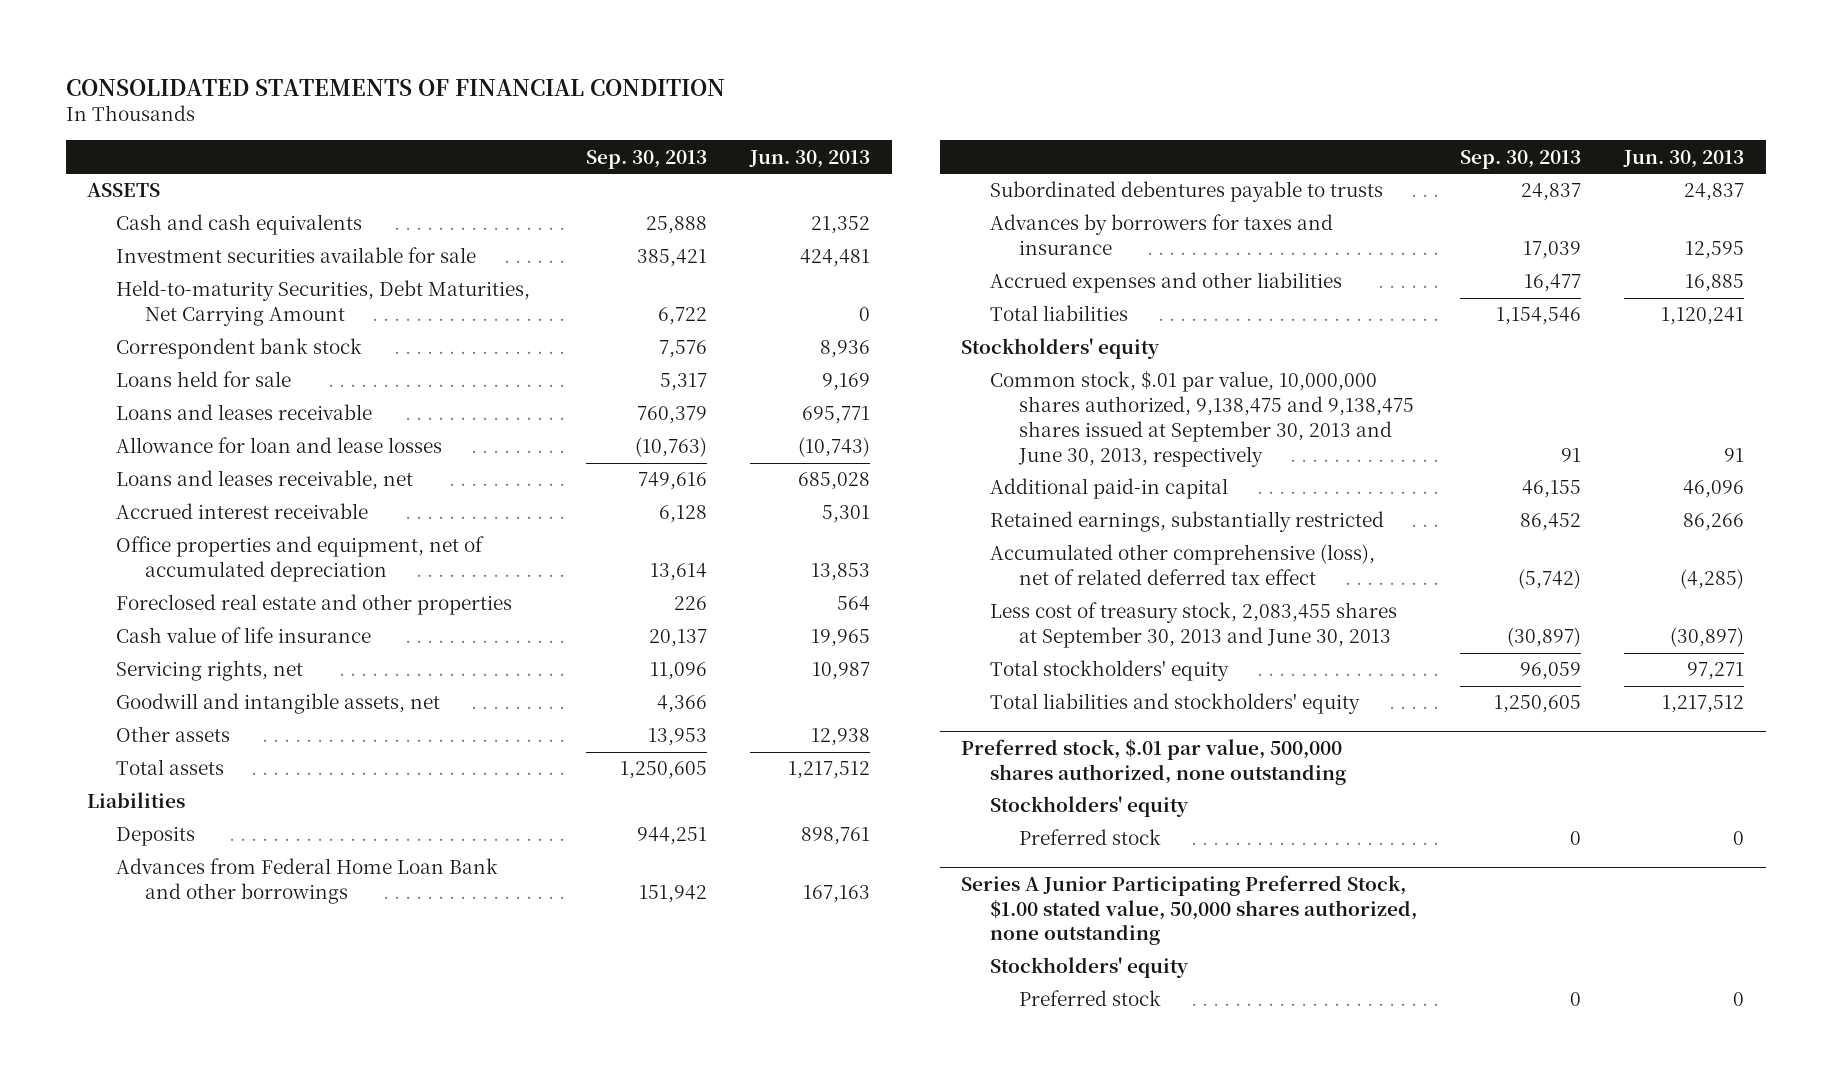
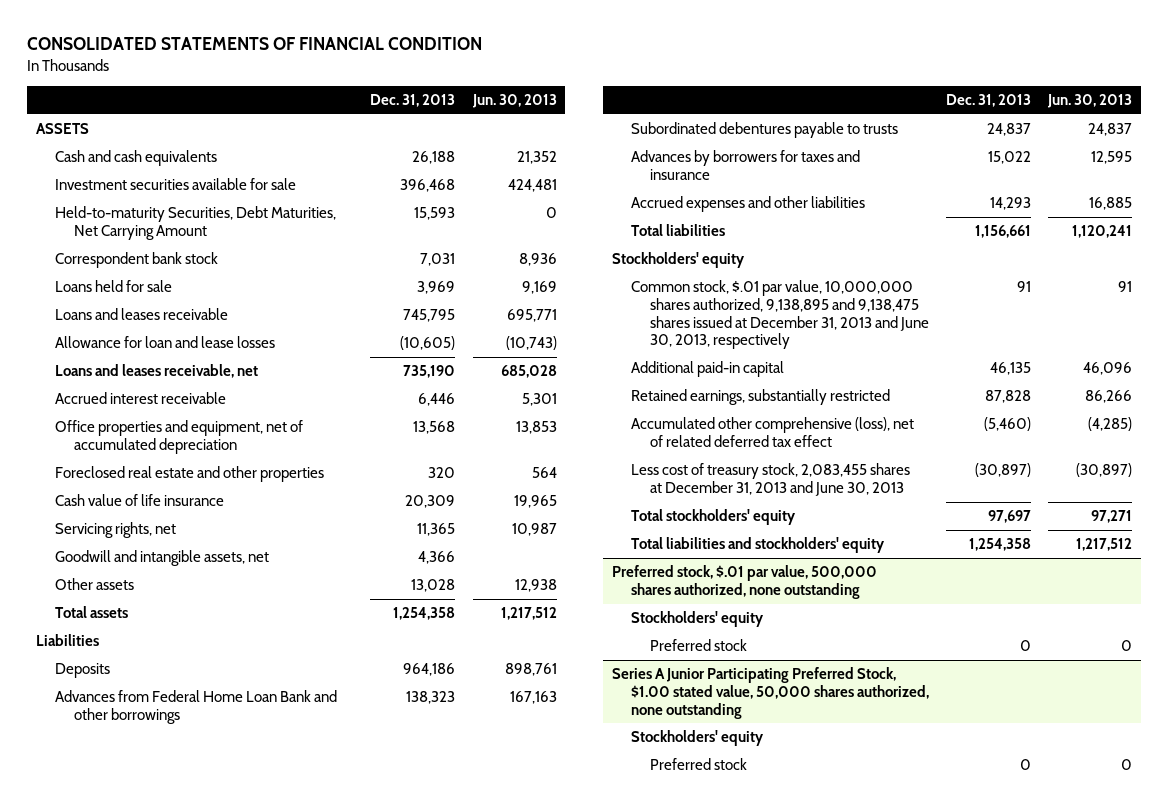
- | Sep. 30, 2013 | Jun. 30, 2013
+ | Dec. 31, 2013 | Jun. 30, 2013
- Common stock, $.01 par value, 10,000,000 shares authorized, 9,138,475 and 9,138,475 shares issued at September 30, 2013 and June 30, 2013, respectively | 91 | 91
+ Common stock, $.01 par value, 10,000,000 shares authorized, 9,138,895 and 9,138,475 shares issued at December 31, 2013 and June 30, 2013, respectively | 91 | 91
- Less cost of treasury stock, 2,083,455 shares at September 30, 2013 and June 30, 2013 | (30,897) | (30,897)
+ Less cost of treasury stock, 2,083,455 shares at December 31, 2013 and June 30, 2013 | (30,897) | (30,897)

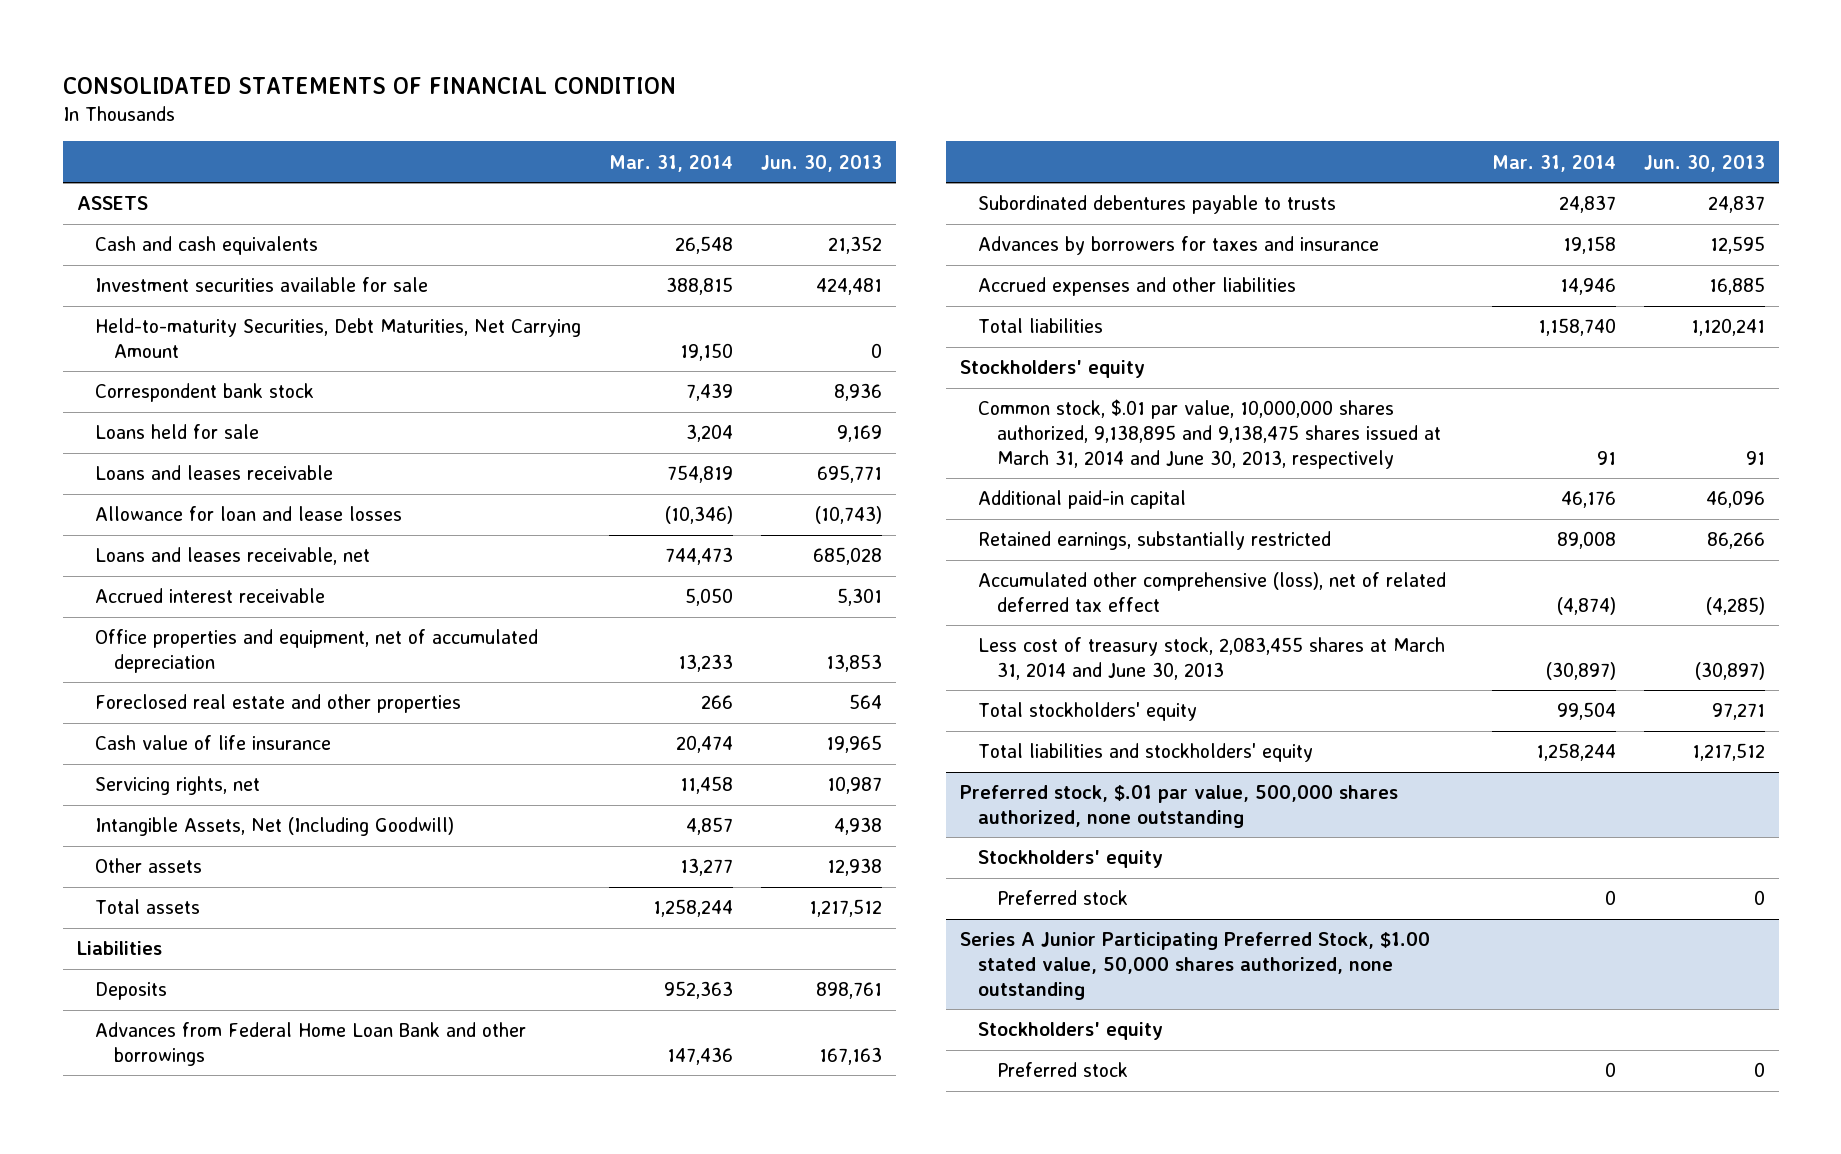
- | Dec. 31, 2013 | Jun. 30, 2013
+ | Mar. 31, 2014 | Jun. 30, 2013
- Goodwill and intangible assets, net | 4,366 |
+ Intangible Assets, Net (Including Goodwill) | 4,857 | 4,938
- Common stock, $.01 par value, 10,000,000 shares authorized, 9,138,895 and 9,138,475 shares issued at December 31, 2013 and June 30, 2013, respectively | 91 | 91
+ Common stock, $.01 par value, 10,000,000 shares authorized, 9,138,895 and 9,138,475 shares issued at March 31, 2014 and June 30, 2013, respectively | 91 | 91
- Less cost of treasury stock, 2,083,455 shares at December 31, 2013 and June 30, 2013 | (30,897) | (30,897)
+ Less cost of treasury stock, 2,083,455 shares at March 31, 2014 and June 30, 2013 | (30,897) | (30,897)

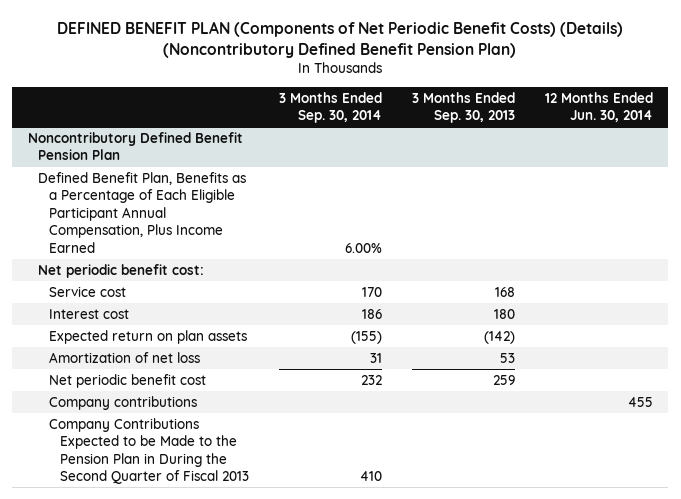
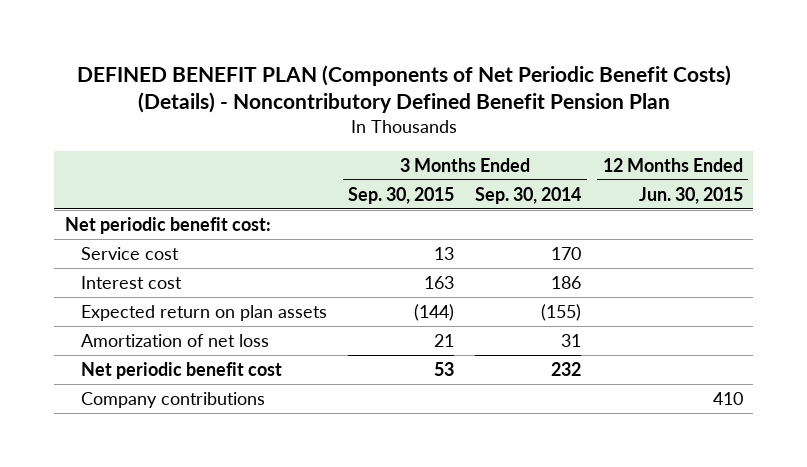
- DEFINED BENEFIT PLAN (Components of Net Periodic Benefit Costs) (Details) (Noncontributory Defined Benefit Pension Plan)
+ DEFINED BENEFIT PLAN (Components of Net Periodic Benefit Costs) (Details) - Noncontributory Defined Benefit Pension Plan
- | 3 Months Ended Sep. 30, 2014 | 3 Months Ended Sep. 30, 2013 | 12 Months Ended Jun. 30, 2014
+ | 3 Months Ended Sep. 30, 2015 | 3 Months Ended Sep. 30, 2014 | 12 Months Ended Jun. 30, 2015
- Noncontributory Defined Benefit Pension Plan
- Defined Benefit Plan, Benefits as a Percentage of Each Eligible Participant Annual Compensation, Plus Income Earned | 6.00% | |
- Company Contributions Expected to be Made to the Pension Plan in During the Second Quarter of Fiscal 2013 | 410 | |

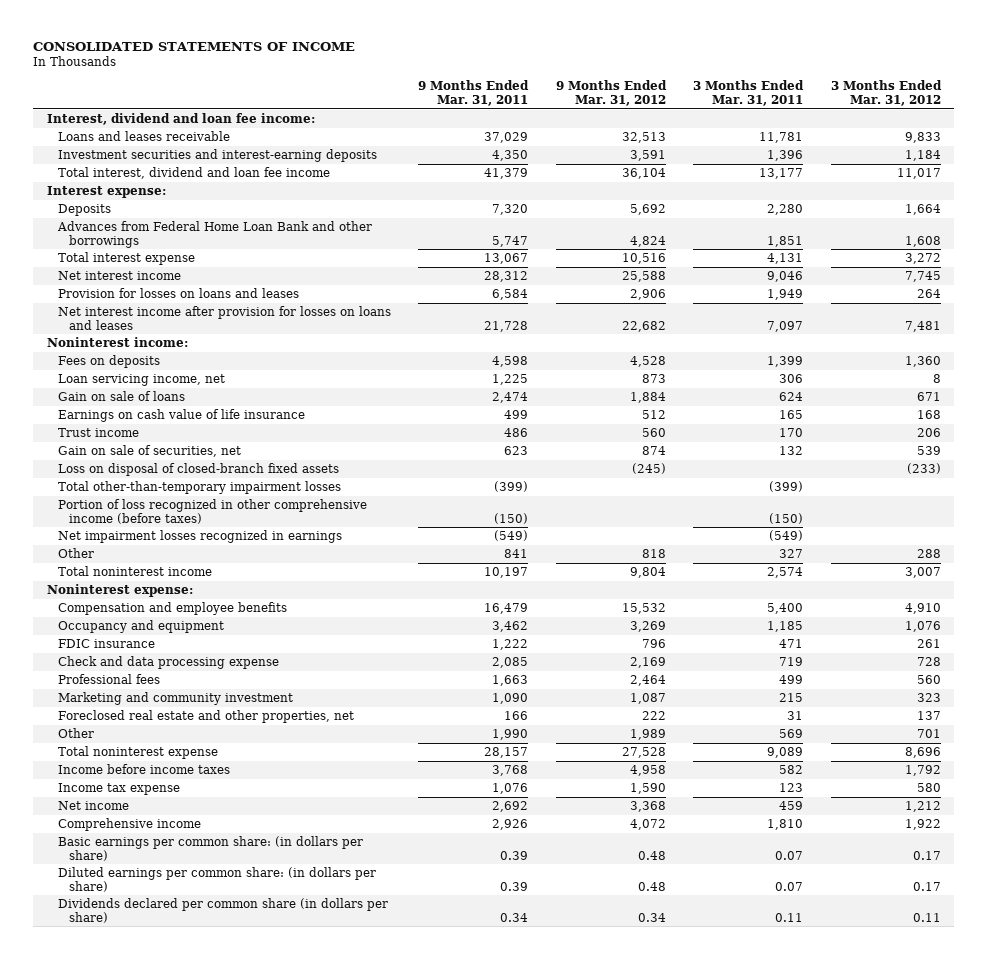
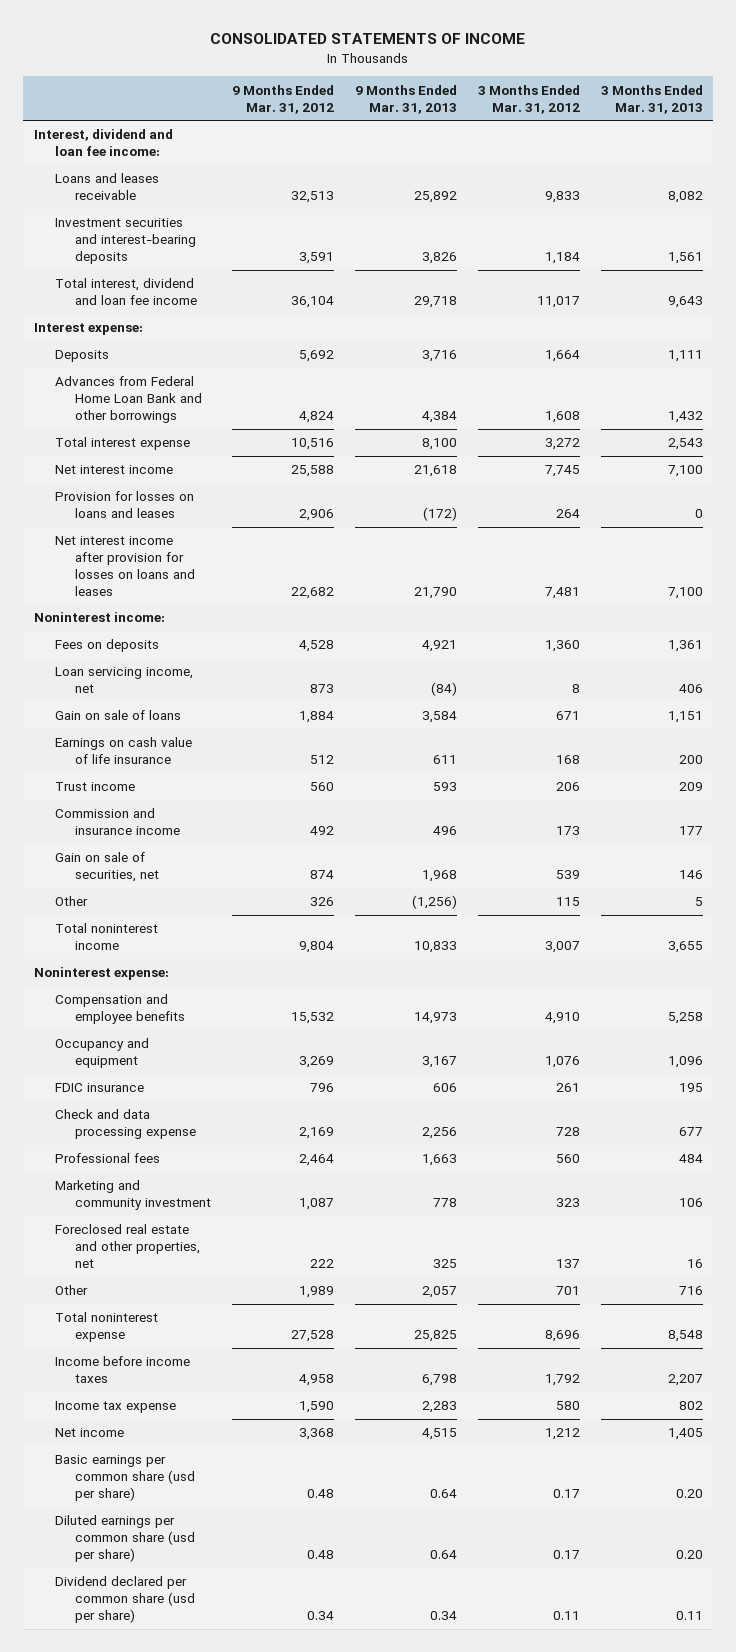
- | 9 Months Ended Mar. 31, 2011 | 9 Months Ended Mar. 31, 2012 | 3 Months Ended Mar. 31, 2011 | 3 Months Ended Mar. 31, 2012
+ | 9 Months Ended Mar. 31, 2012 | 9 Months Ended Mar. 31, 2013 | 3 Months Ended Mar. 31, 2012 | 3 Months Ended Mar. 31, 2013
- Investment securities and interest-earning deposits | 4,350 | 3,591 | 1,396 | 1,184
+ Investment securities and interest-bearing deposits | 3,591 | 3,826 | 1,184 | 1,561
+ Commission and insurance income | 492 | 496 | 173 | 177
- Loss on disposal of closed-branch fixed assets | | (245) | | (233)
- Total other-than-temporary impairment losses | (399) | | (399) |
- Portion of loss recognized in other comprehensive income (before taxes) | (150) | | (150) |
- Net impairment losses recognized in earnings | (549) | | (549) |
- Other | 841 | 818 | 327 | 288
+ Other | 326 | (1,256) | 115 | 5
- Comprehensive income | 2,926 | 4,072 | 1,810 | 1,922
- Basic earnings per common share: (in dollars per share) | 0.39 | 0.48 | 0.07 | 0.17
- Diluted earnings per common share: (in dollars per share) | 0.39 | 0.48 | 0.07 | 0.17
- Dividends declared per common share (in dollars per share) | 0.34 | 0.34 | 0.11 | 0.11
+ Basic earnings per common share (usd per share) | 0.48 | 0.64 | 0.17 | 0.20
+ Diluted earnings per common share (usd per share) | 0.48 | 0.64 | 0.17 | 0.20
+ Dividend declared per common share (usd per share) | 0.34 | 0.34 | 0.11 | 0.11

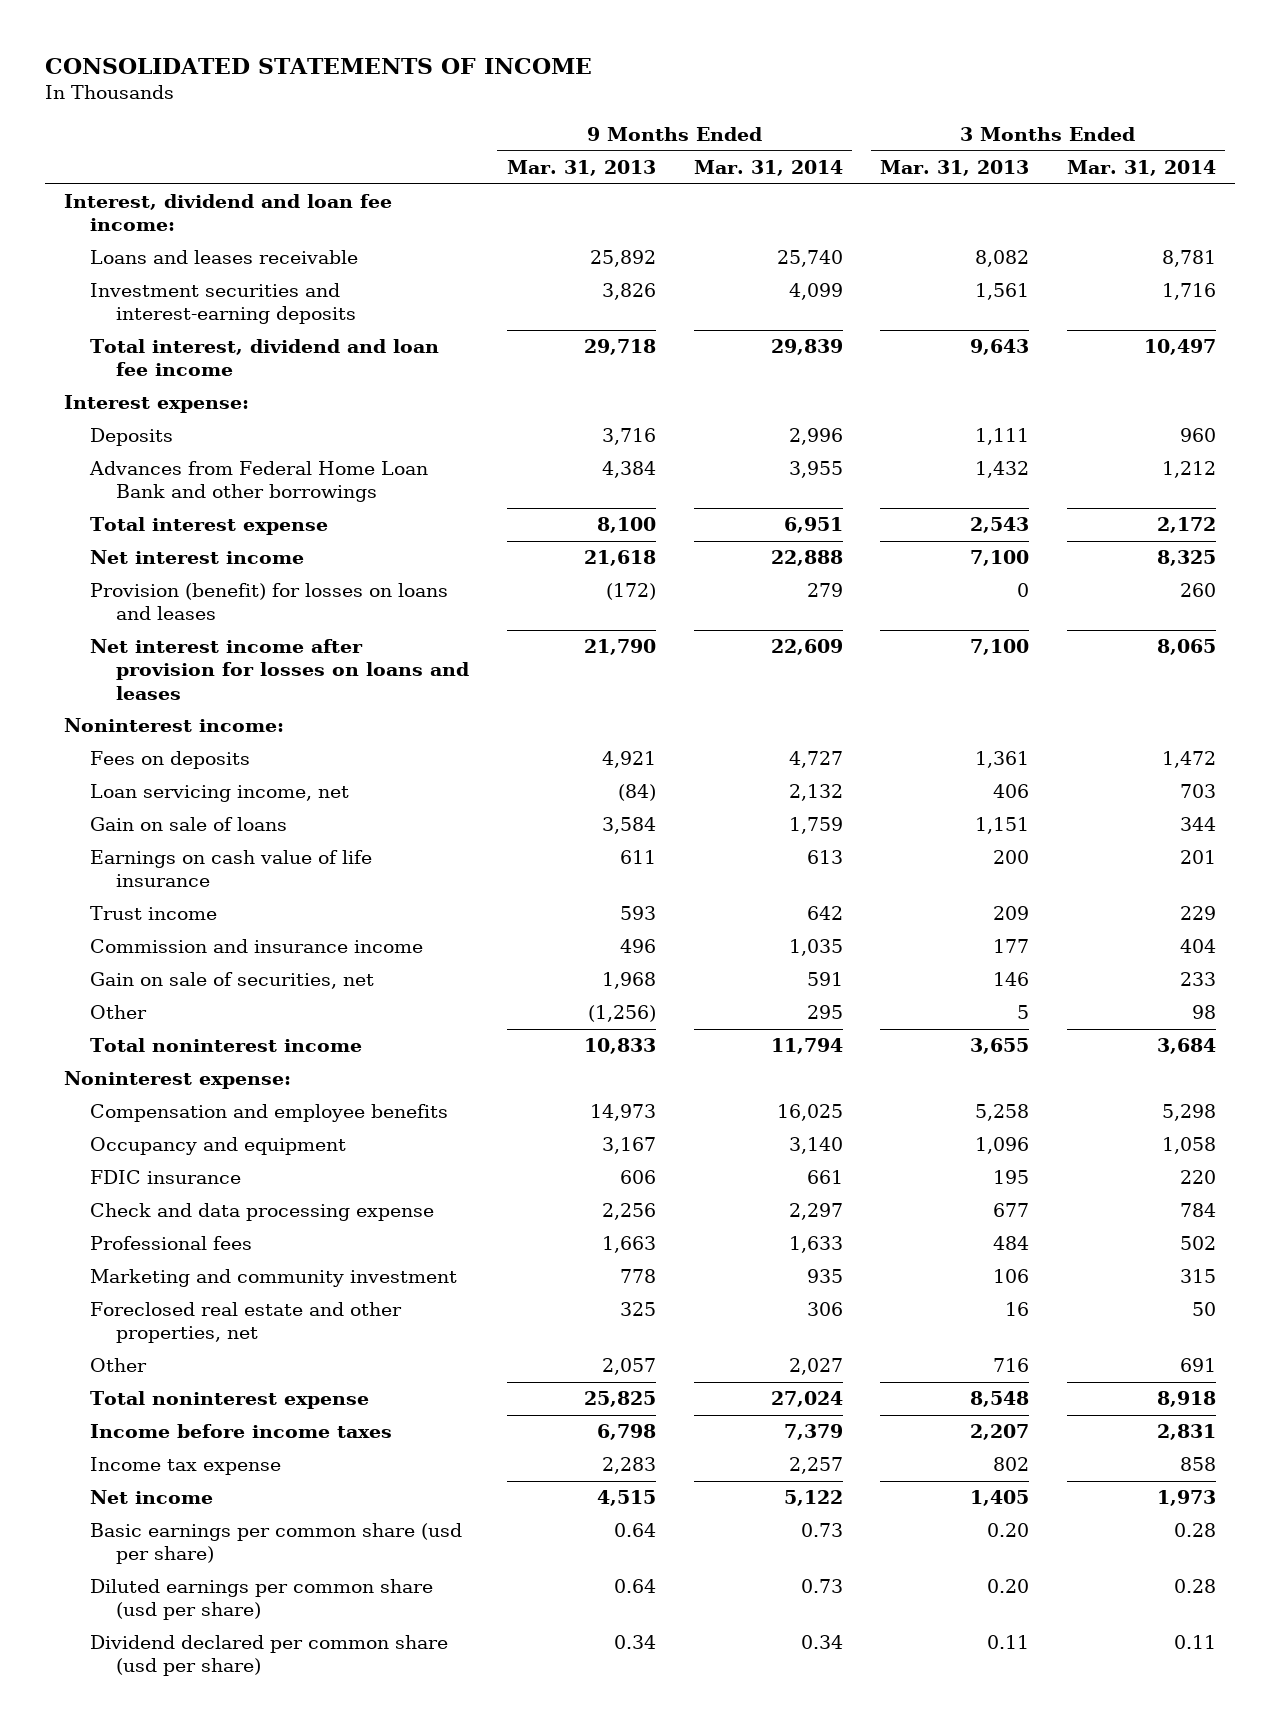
- | 9 Months Ended Mar. 31, 2012 | 9 Months Ended Mar. 31, 2013 | 3 Months Ended Mar. 31, 2012 | 3 Months Ended Mar. 31, 2013
+ | 9 Months Ended Mar. 31, 2013 | 9 Months Ended Mar. 31, 2014 | 3 Months Ended Mar. 31, 2013 | 3 Months Ended Mar. 31, 2014
- Investment securities and interest-bearing deposits | 3,591 | 3,826 | 1,184 | 1,561
+ Investment securities and interest-earning deposits | 3,826 | 4,099 | 1,561 | 1,716
- Provision for losses on loans and leases | 2,906 | (172) | 264 | 0
+ Provision (benefit) for losses on loans and leases | (172) | 279 | 0 | 260

